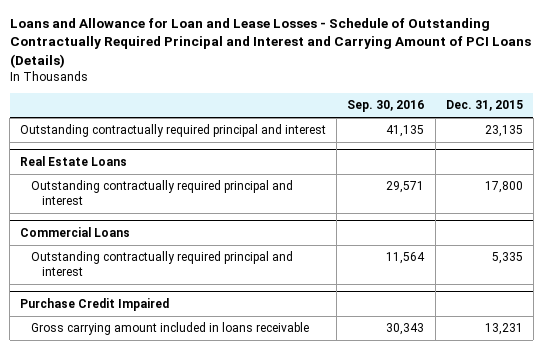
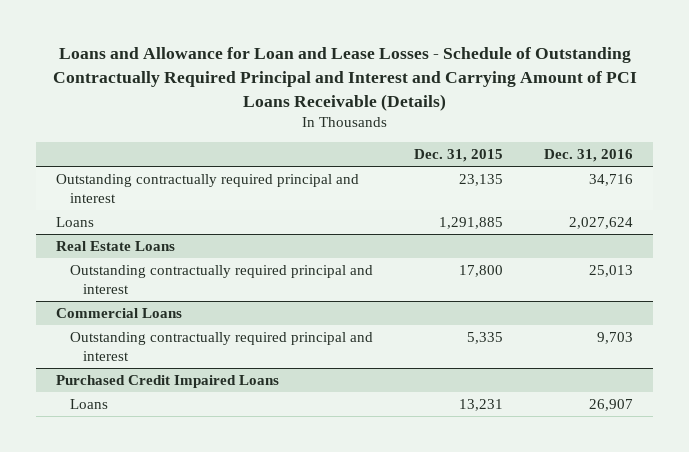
- Loans and Allowance for Loan and Lease Losses - Schedule of Outstanding Contractually Required Principal and Interest and Carrying Amount of PCI Loans (Details)
+ Loans and Allowance for Loan and Lease Losses - Schedule of Outstanding Contractually Required Principal and Interest and Carrying Amount of PCI Loans Receivable (Details)
- | Sep. 30, 2016 | Dec. 31, 2015
+ | Dec. 31, 2015 | Dec. 31, 2016
+ Loans | 1,291,885 | 2,027,624
- Purchase Credit Impaired
- Gross carrying amount included in loans receivable | 30,343 | 13,231
+ Purchased Credit Impaired Loans
+ Loans | 13,231 | 26,907

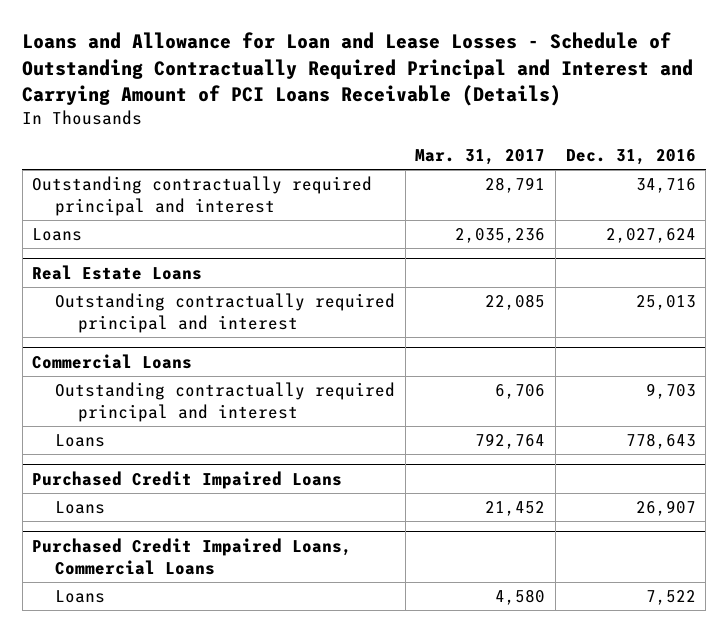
- | Dec. 31, 2015 | Dec. 31, 2016
+ | Mar. 31, 2017 | Dec. 31, 2016
@ Commercial Loans
+ Loans | 792,764 | 778,643
+ Purchased Credit Impaired Loans, Commercial Loans
+ Loans | 4,580 | 7,522

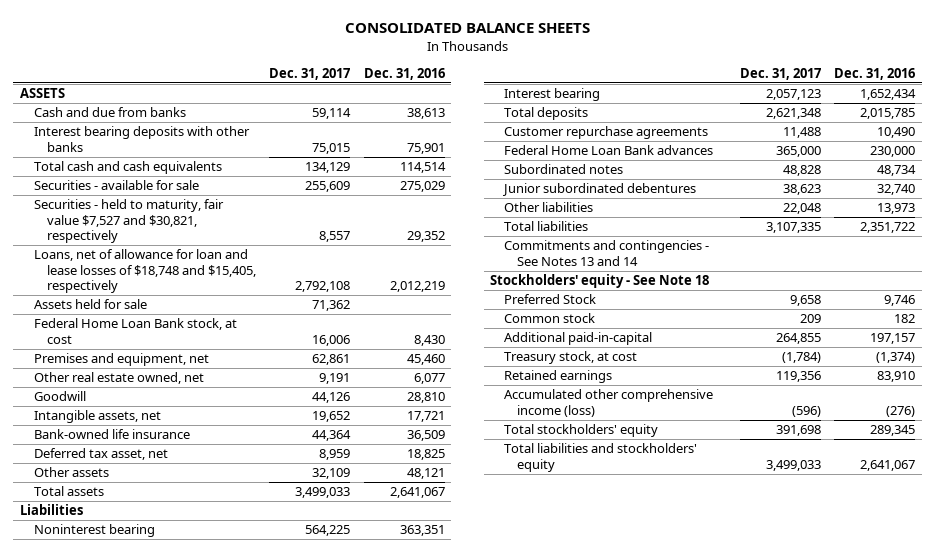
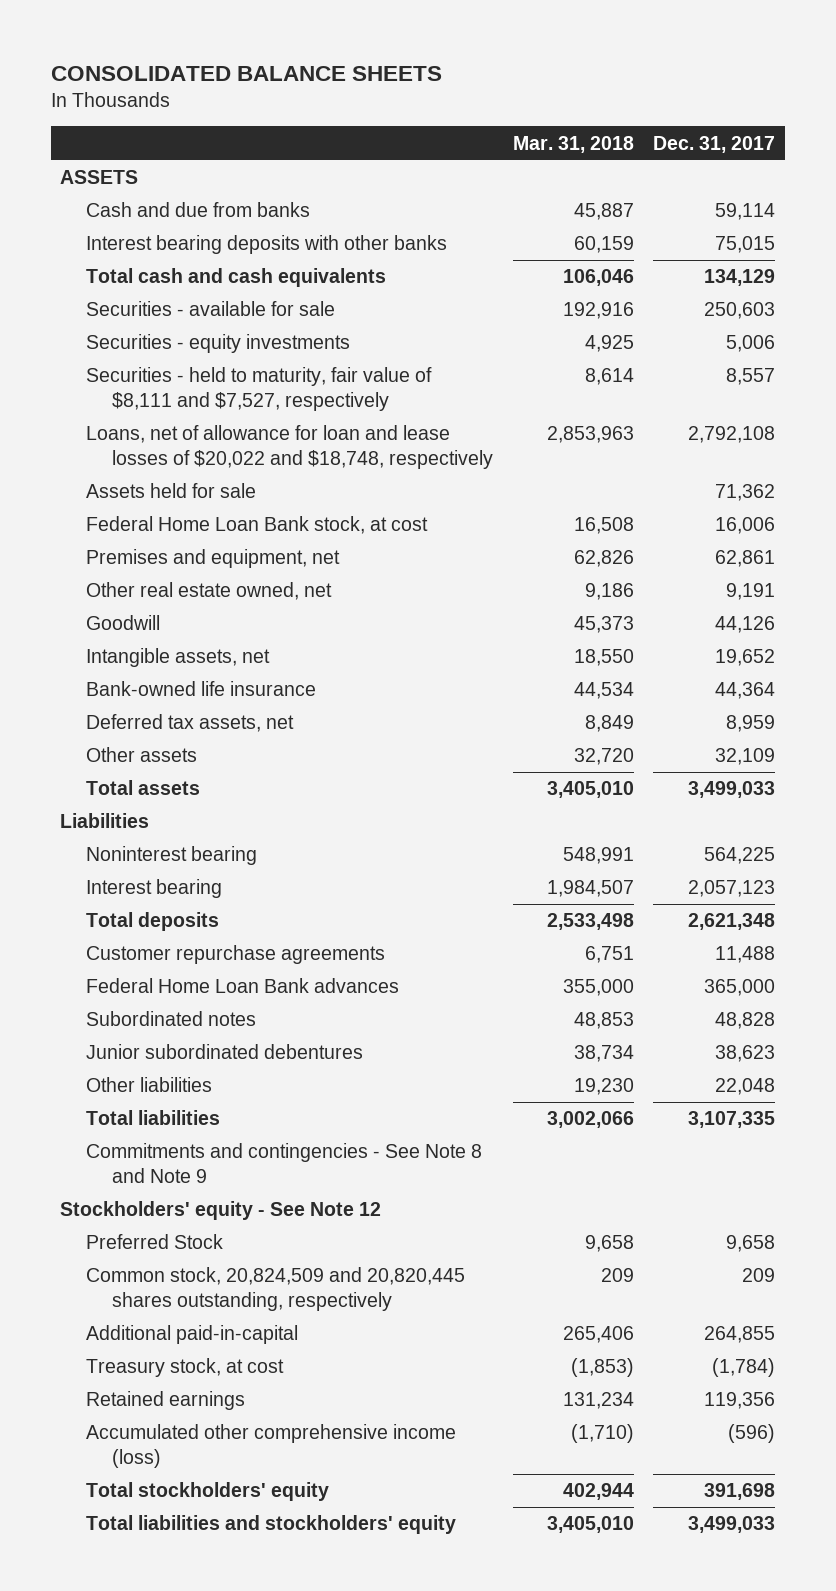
- | Dec. 31, 2017 | Dec. 31, 2016
+ | Mar. 31, 2018 | Dec. 31, 2017
- Securities - available for sale | 255,609 | 275,029
- Securities - held to maturity, fair value $7,527 and $30,821, respectively | 8,557 | 29,352
- Loans, net of allowance for loan and lease losses of $18,748 and $15,405, respectively | 2,792,108 | 2,012,219
+ Securities - available for sale | 192,916 | 250,603
+ Securities - equity investments | 4,925 | 5,006
+ Securities - held to maturity, fair value of $8,111 and $7,527, respectively | 8,614 | 8,557
+ Loans, net of allowance for loan and lease losses of $20,022 and $18,748, respectively | 2,853,963 | 2,792,108
- Deferred tax asset, net | 8,959 | 18,825
+ Deferred tax assets, net | 8,849 | 8,959
- Commitments and contingencies - See Notes 13 and 14
- Stockholders' equity - See Note 18
+ Commitments and contingencies - See Note 8 and Note 9
+ Stockholders' equity - See Note 12
- Common stock | 209 | 182
+ Common stock, 20,824,509 and 20,820,445 shares outstanding, respectively | 209 | 209

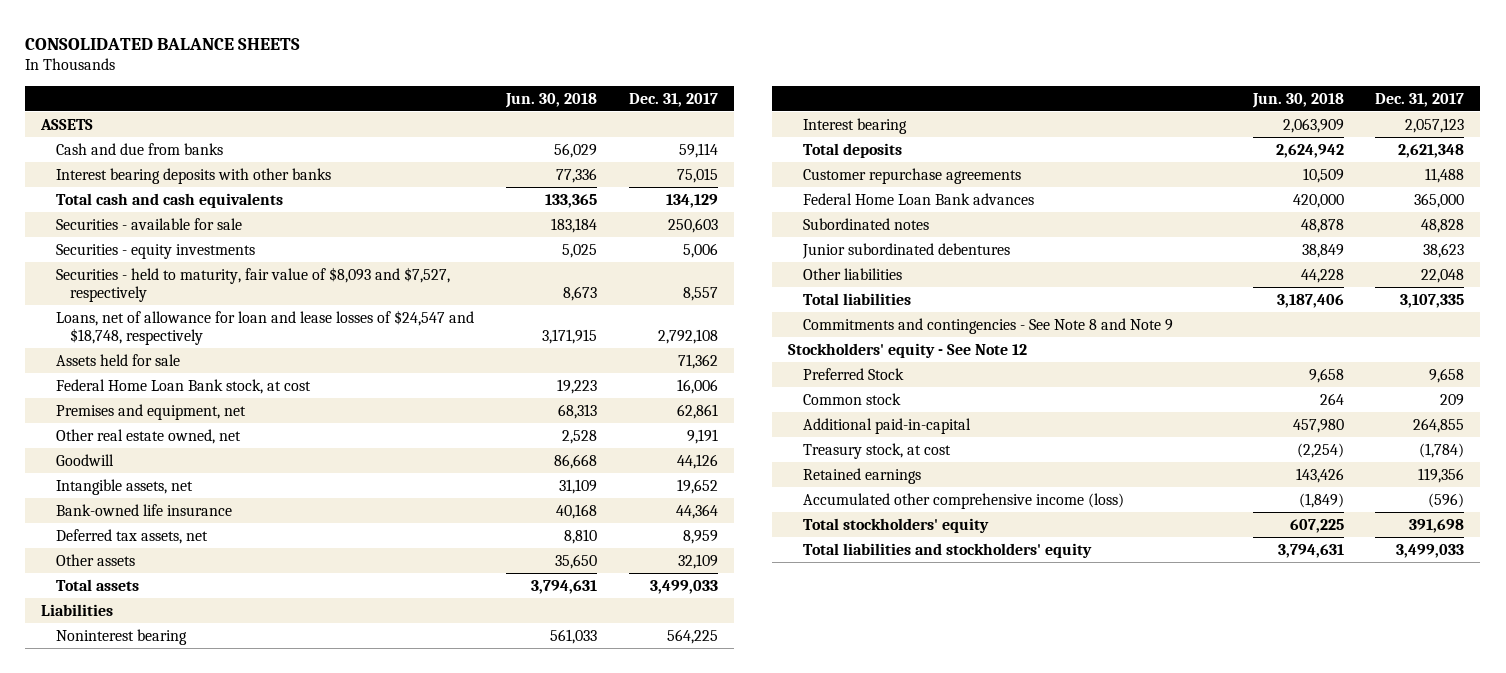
- | Mar. 31, 2018 | Dec. 31, 2017
+ | Jun. 30, 2018 | Dec. 31, 2017
- Securities - held to maturity, fair value of $8,111 and $7,527, respectively | 8,614 | 8,557
- Loans, net of allowance for loan and lease losses of $20,022 and $18,748, respectively | 2,853,963 | 2,792,108
+ Securities - held to maturity, fair value of $8,093 and $7,527, respectively | 8,673 | 8,557
+ Loans, net of allowance for loan and lease losses of $24,547 and $18,748, respectively | 3,171,915 | 2,792,108
- Common stock, 20,824,509 and 20,820,445 shares outstanding, respectively | 209 | 209
+ Common stock | 264 | 209

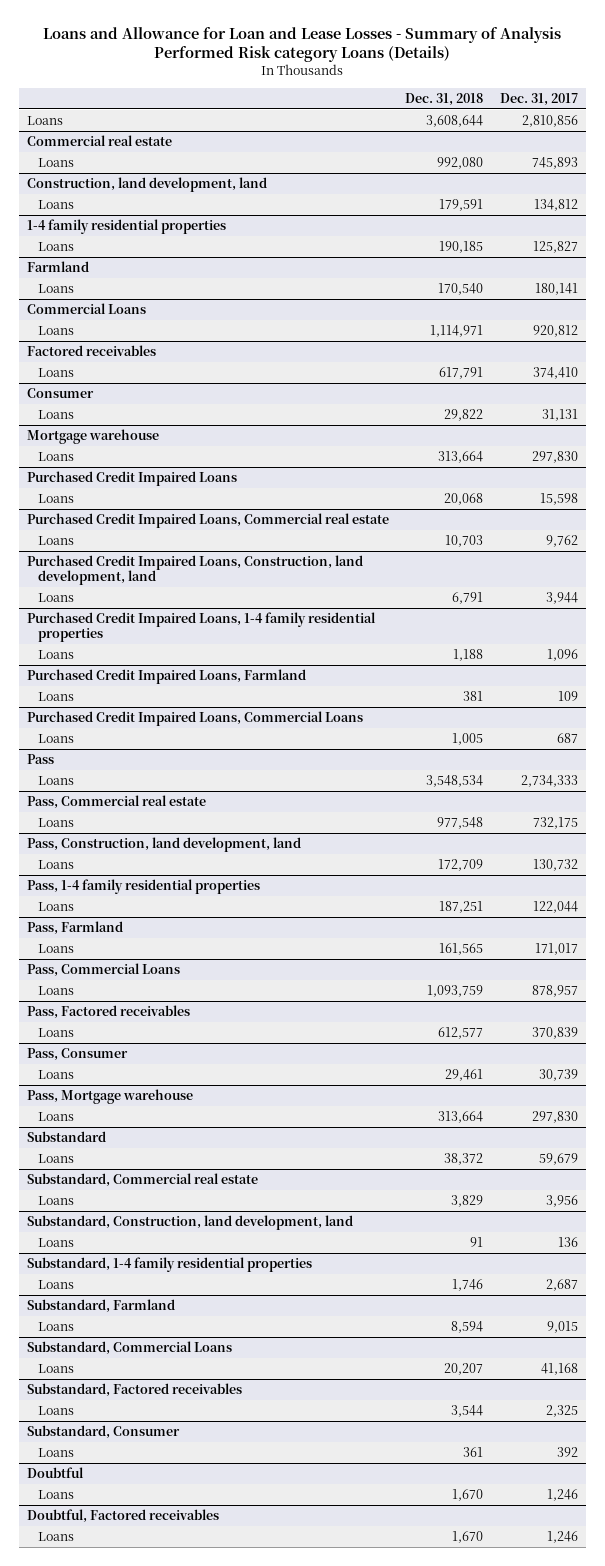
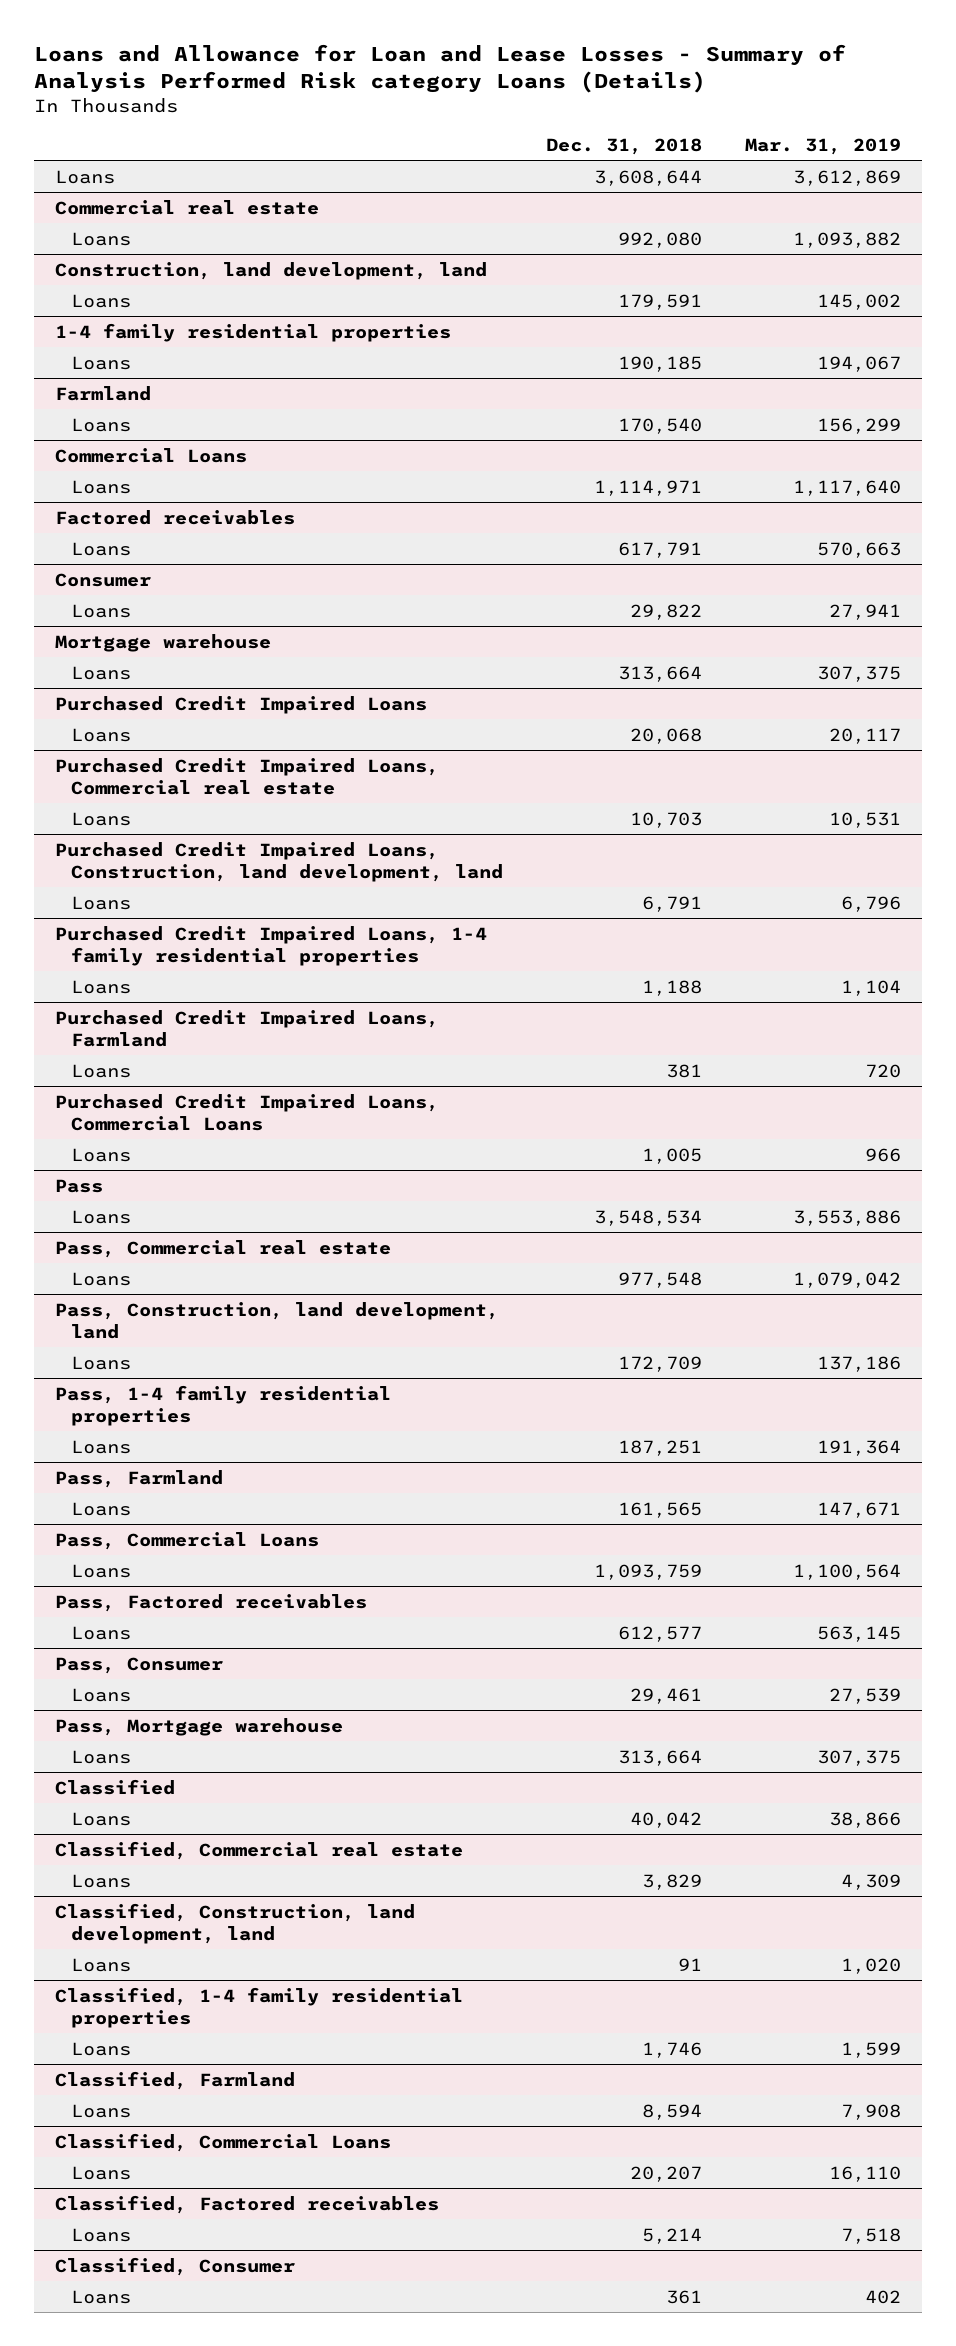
- | Dec. 31, 2018 | Dec. 31, 2017
+ | Dec. 31, 2018 | Mar. 31, 2019
- Substandard
- Loans | 38,372 | 59,679
- Substandard, Commercial real estate
+ Classified
+ Loans | 40,042 | 38,866
+ Classified, Commercial real estate
- Substandard, Construction, land development, land
+ Classified, Construction, land development, land
- Substandard, 1-4 family residential properties
+ Classified, 1-4 family residential properties
- Substandard, Farmland
+ Classified, Farmland
- Substandard, Commercial Loans
+ Classified, Commercial Loans
- Substandard, Factored receivables
- Loans | 3,544 | 2,325
- Substandard, Consumer
+ Classified, Factored receivables
+ Loans | 5,214 | 7,518
+ Classified, Consumer
- Doubtful
- Loans | 1,670 | 1,246
- Doubtful, Factored receivables
- Loans | 1,670 | 1,246

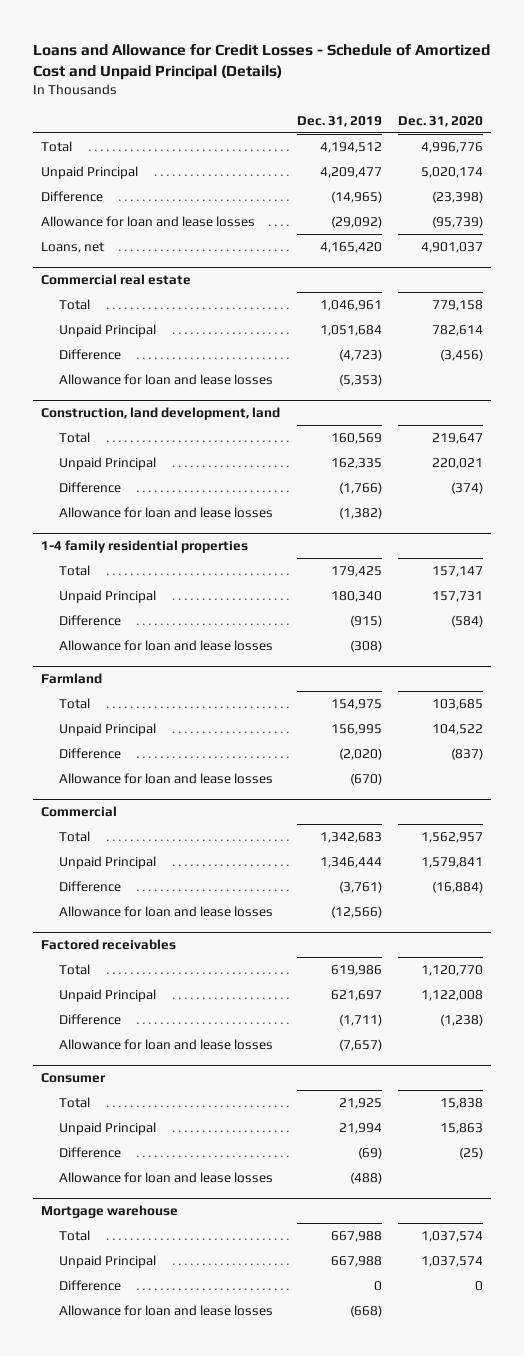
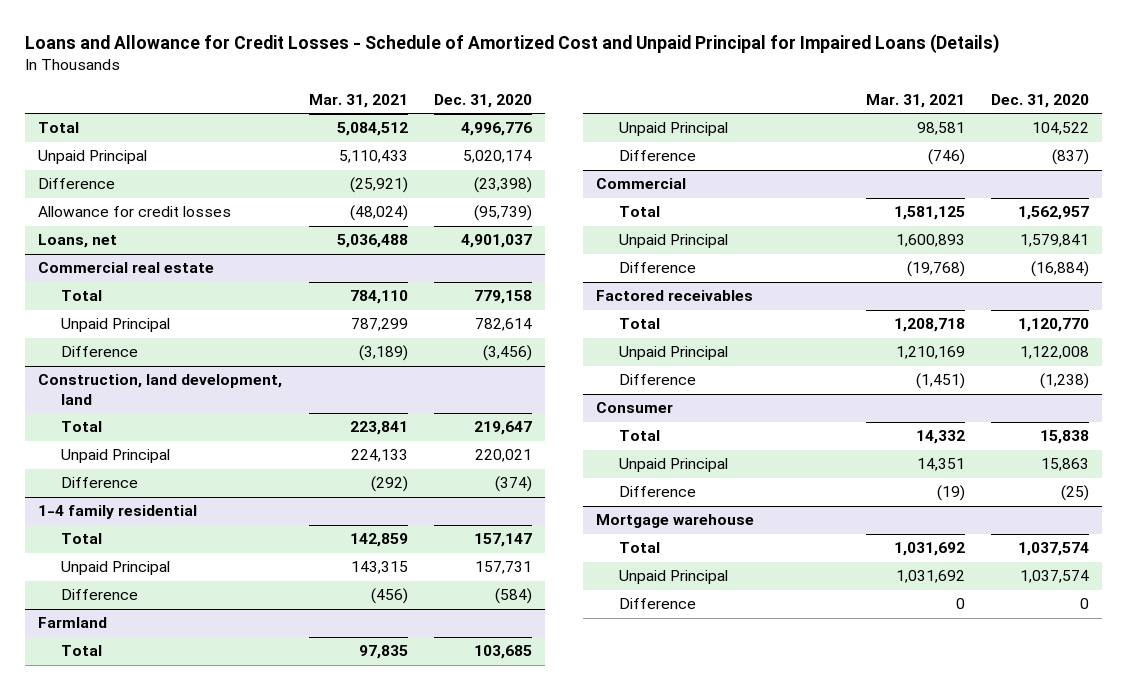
- Loans and Allowance for Credit Losses - Schedule of Amortized Cost and Unpaid Principal (Details)
+ Loans and Allowance for Credit Losses - Schedule of Amortized Cost and Unpaid Principal for Impaired Loans (Details)
- | Dec. 31, 2019 | Dec. 31, 2020
+ | Mar. 31, 2021 | Dec. 31, 2020
- Allowance for loan and lease losses | (29,092) | (95,739)
+ Allowance for credit losses | (48,024) | (95,739)
@ Commercial real estate
- Allowance for loan and lease losses | (5,353) |
@ Construction, land development, land
- Allowance for loan and lease losses | (1,382) |
- 1-4 family residential properties
+ 1-4 family residential
- Allowance for loan and lease losses | (308) |
@ Farmland
- Allowance for loan and lease losses | (670) |
@ Commercial
- Allowance for loan and lease losses | (12,566) |
@ Factored receivables
- Allowance for loan and lease losses | (7,657) |
@ Consumer
- Allowance for loan and lease losses | (488) |
@ Mortgage warehouse
- Allowance for loan and lease losses | (668) |

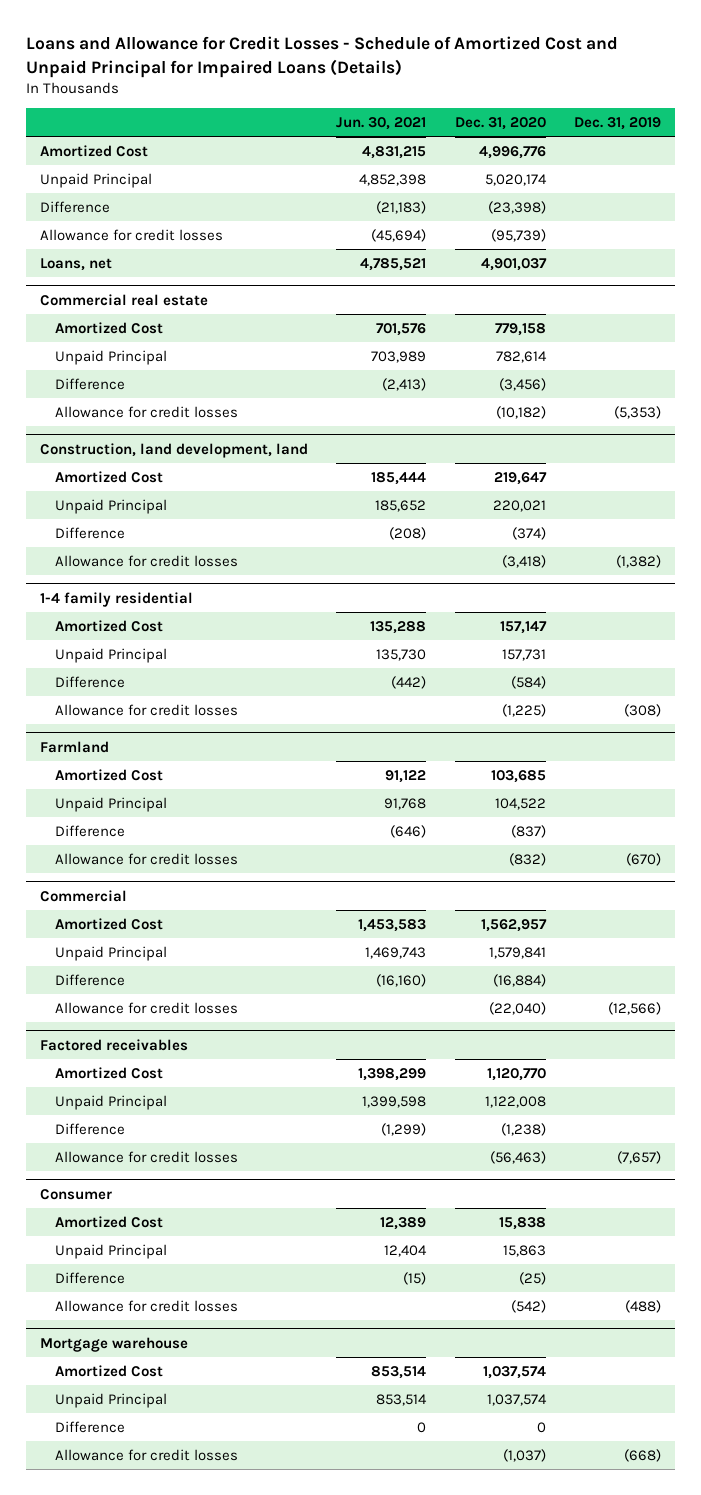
- | Mar. 31, 2021 | Dec. 31, 2020
+ | Jun. 30, 2021 | Dec. 31, 2020 | Dec. 31, 2019
- Total | 5,084,512 | 4,996,776
+ Amortized Cost | 4,831,215 | 4,996,776 |
@ Commercial real estate
- Total | 784,110 | 779,158
+ Amortized Cost | 701,576 | 779,158 |
+ Allowance for credit losses | | (10,182) | (5,353)
@ Construction, land development, land
- Total | 223,841 | 219,647
+ Amortized Cost | 185,444 | 219,647 |
+ Allowance for credit losses | | (3,418) | (1,382)
@ 1-4 family residential
- Total | 142,859 | 157,147
+ Amortized Cost | 135,288 | 157,147 |
+ Allowance for credit losses | | (1,225) | (308)
@ Farmland
- Total | 97,835 | 103,685
+ Amortized Cost | 91,122 | 103,685 |
+ Allowance for credit losses | | (832) | (670)
@ Commercial
- Total | 1,581,125 | 1,562,957
+ Amortized Cost | 1,453,583 | 1,562,957 |
+ Allowance for credit losses | | (22,040) | (12,566)
@ Factored receivables
- Total | 1,208,718 | 1,120,770
+ Amortized Cost | 1,398,299 | 1,120,770 |
+ Allowance for credit losses | | (56,463) | (7,657)
@ Consumer
- Total | 14,332 | 15,838
+ Amortized Cost | 12,389 | 15,838 |
+ Allowance for credit losses | | (542) | (488)
@ Mortgage warehouse
- Total | 1,031,692 | 1,037,574
+ Amortized Cost | 853,514 | 1,037,574 |
+ Allowance for credit losses | | (1,037) | (668)

